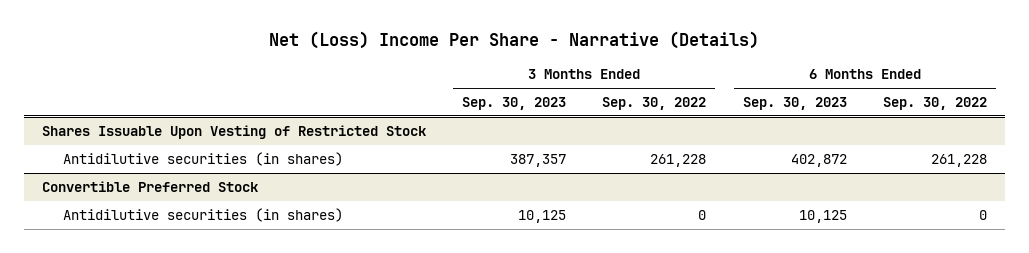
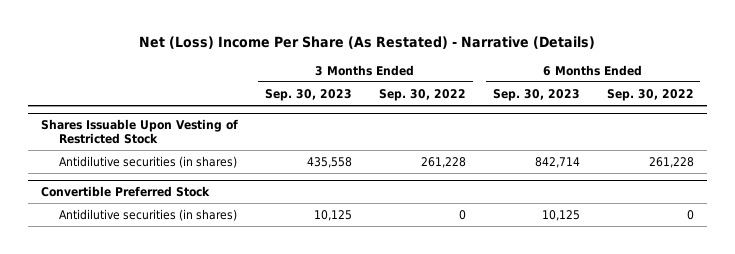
- Net (Loss) Income Per Share - Narrative (Details)
+ Net (Loss) Income Per Share (As Restated) - Narrative (Details)
@ Shares Issuable Upon Vesting of Restricted Stock
- Antidilutive securities (in shares) | 387,357 | 261,228 | 402,872 | 261,228
+ Antidilutive securities (in shares) | 435,558 | 261,228 | 842,714 | 261,228

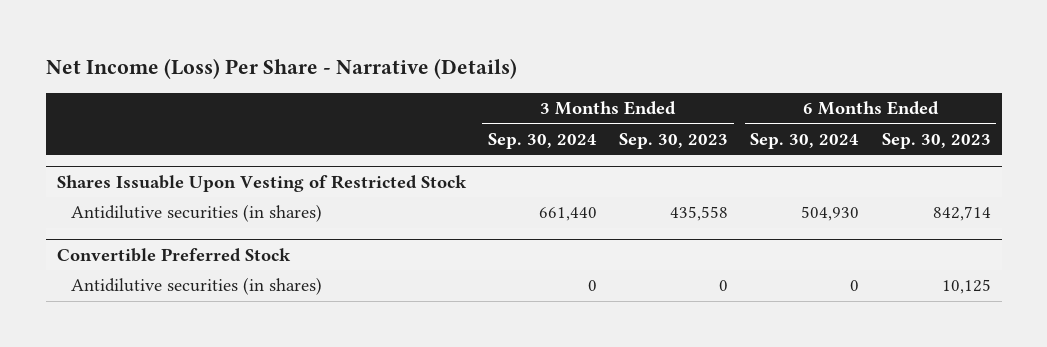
- Net (Loss) Income Per Share (As Restated) - Narrative (Details)
+ Net Income (Loss) Per Share - Narrative (Details)
- | 3 Months Ended Sep. 30, 2023 | 3 Months Ended Sep. 30, 2022 | 6 Months Ended Sep. 30, 2023 | 6 Months Ended Sep. 30, 2022
+ | 3 Months Ended Sep. 30, 2024 | 3 Months Ended Sep. 30, 2023 | 6 Months Ended Sep. 30, 2024 | 6 Months Ended Sep. 30, 2023
@ Convertible Preferred Stock
- Antidilutive securities (in shares) | 10,125 | 0 | 10,125 | 0
+ Antidilutive securities (in shares) | 0 | 0 | 0 | 10,125

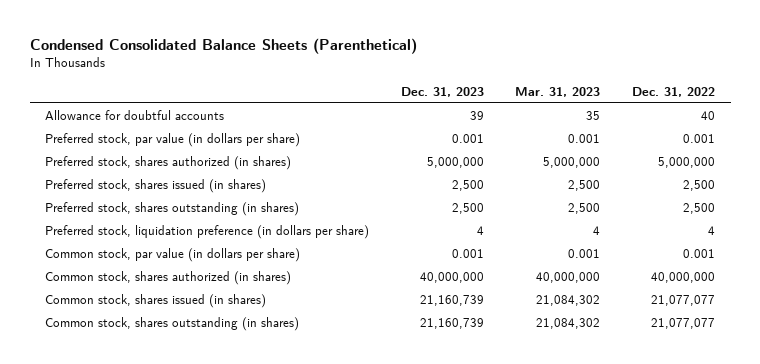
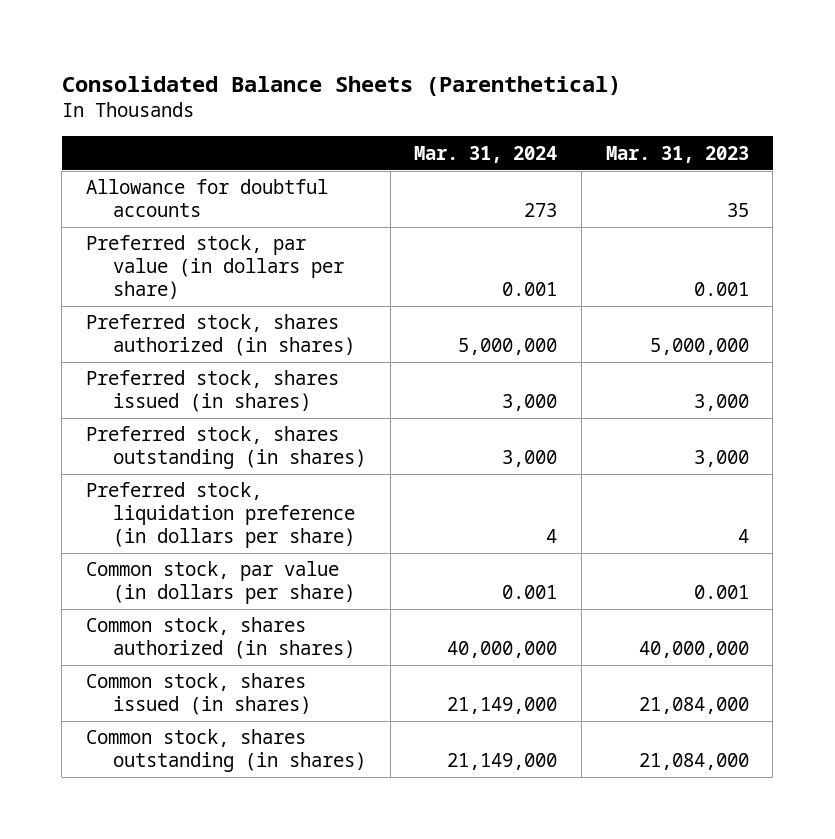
- Condensed Consolidated Balance Sheets (Parenthetical)
+ Consolidated Balance Sheets (Parenthetical)
- | Dec. 31, 2023 | Mar. 31, 2023 | Dec. 31, 2022
+ | Mar. 31, 2024 | Mar. 31, 2023
- Preferred stock, shares issued (in shares) | 2,500 | 2,500 | 2,500
- Preferred stock, shares outstanding (in shares) | 2,500 | 2,500 | 2,500
+ Preferred stock, shares issued (in shares) | 3,000 | 3,000
+ Preferred stock, shares outstanding (in shares) | 3,000 | 3,000
- Common stock, shares issued (in shares) | 21,160,739 | 21,084,302 | 21,077,077
- Common stock, shares outstanding (in shares) | 21,160,739 | 21,084,302 | 21,077,077
+ Common stock, shares issued (in shares) | 21,149,000 | 21,084,000
+ Common stock, shares outstanding (in shares) | 21,149,000 | 21,084,000

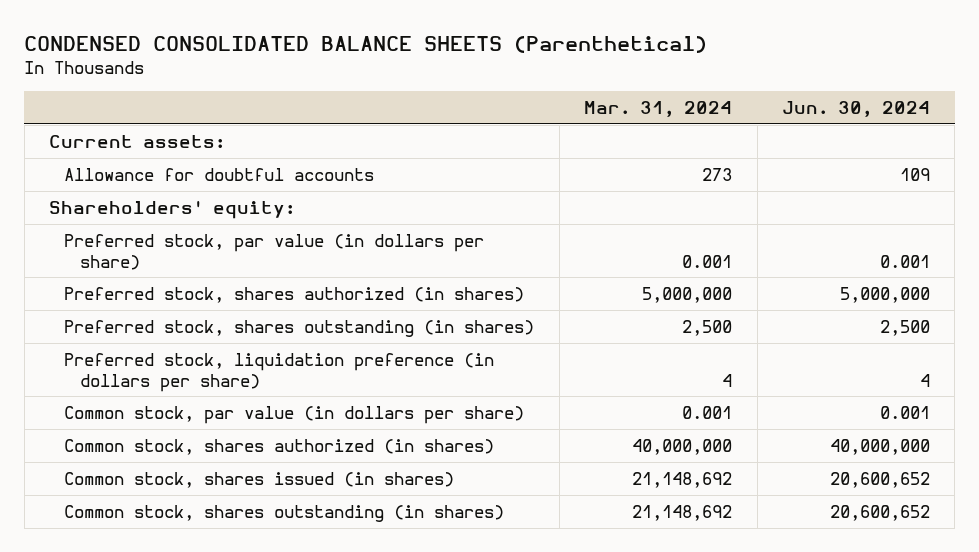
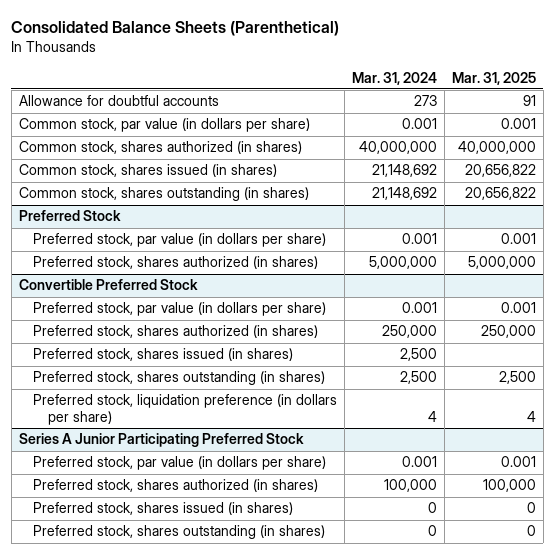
- CONDENSED CONSOLIDATED BALANCE SHEETS (Parenthetical)
+ Consolidated Balance Sheets (Parenthetical)
- | Mar. 31, 2024 | Jun. 30, 2024
+ | Mar. 31, 2024 | Mar. 31, 2025
- Current assets:
- Shareholders' equity:
- Preferred stock, par value (in dollars per share) | 0.001 | 0.001
- Preferred stock, shares authorized (in shares) | 5,000,000 | 5,000,000
- Preferred stock, shares outstanding (in shares) | 2,500 | 2,500
- Preferred stock, liquidation preference (in dollars per share) | 4 | 4
+ Preferred Stock
+ Preferred stock, par value (in dollars per share) | 0.001 | 0.001
+ Preferred stock, shares authorized (in shares) | 5,000,000 | 5,000,000
+ Convertible Preferred Stock
+ Preferred stock, par value (in dollars per share) | 0.001 | 0.001
+ Preferred stock, shares authorized (in shares) | 250,000 | 250,000
+ Preferred stock, shares issued (in shares) | 2,500 |
+ Preferred stock, shares outstanding (in shares) | 2,500 | 2,500
+ Preferred stock, liquidation preference (in dollars per share) | 4 | 4
+ Series A Junior Participating Preferred Stock
+ Preferred stock, par value (in dollars per share) | 0.001 | 0.001
+ Preferred stock, shares authorized (in shares) | 100,000 | 100,000
+ Preferred stock, shares issued (in shares) | 0 | 0
+ Preferred stock, shares outstanding (in shares) | 0 | 0

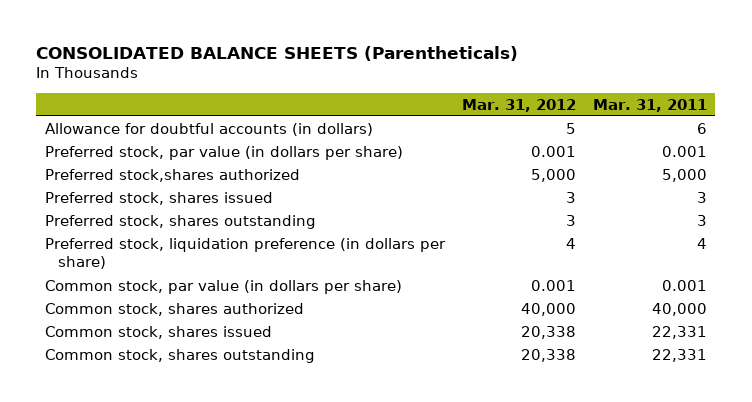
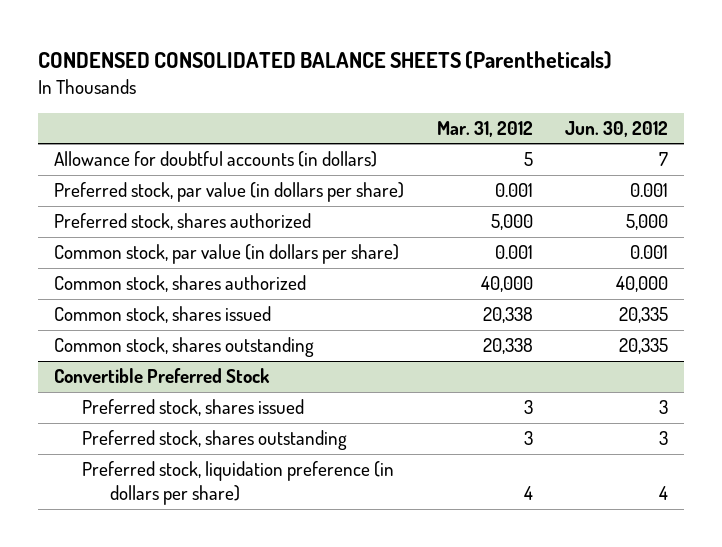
- CONSOLIDATED BALANCE SHEETS (Parentheticals)
+ CONDENSED CONSOLIDATED BALANCE SHEETS (Parentheticals)
- | Mar. 31, 2012 | Mar. 31, 2011
+ | Mar. 31, 2012 | Jun. 30, 2012
- Preferred stock,shares authorized | 5,000 | 5,000
- Preferred stock, shares issued | 3 | 3
- Preferred stock, shares outstanding | 3 | 3
- Preferred stock, liquidation preference (in dollars per share) | 4 | 4
+ Preferred stock, shares authorized | 5,000 | 5,000
+ Convertible Preferred Stock
+ Preferred stock, shares issued | 3 | 3
+ Preferred stock, shares outstanding | 3 | 3
+ Preferred stock, liquidation preference (in dollars per share) | 4 | 4

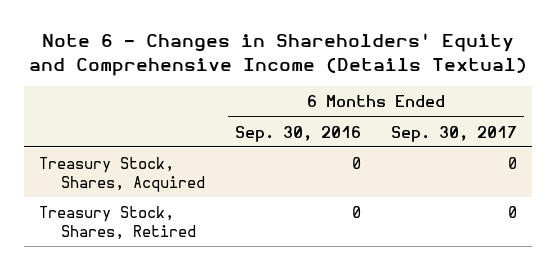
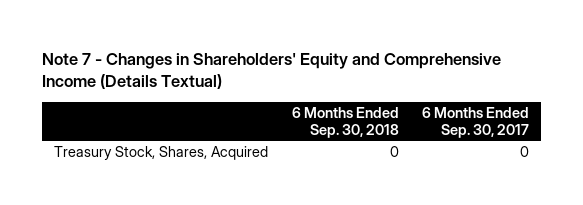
- Note 6 - Changes in Shareholders' Equity and Comprehensive Income (Details Textual)
+ Note 7 - Changes in Shareholders' Equity and Comprehensive Income (Details Textual)
- | 6 Months Ended Sep. 30, 2016 | 6 Months Ended Sep. 30, 2017
+ | 6 Months Ended Sep. 30, 2018 | 6 Months Ended Sep. 30, 2017
- Treasury Stock, Shares, Retired | 0 | 0

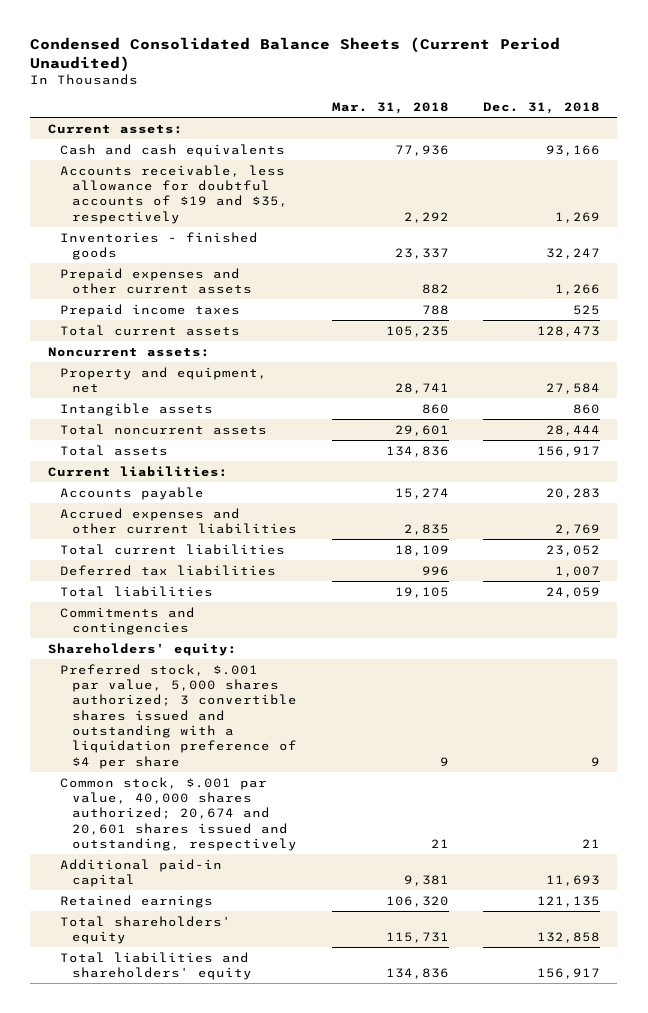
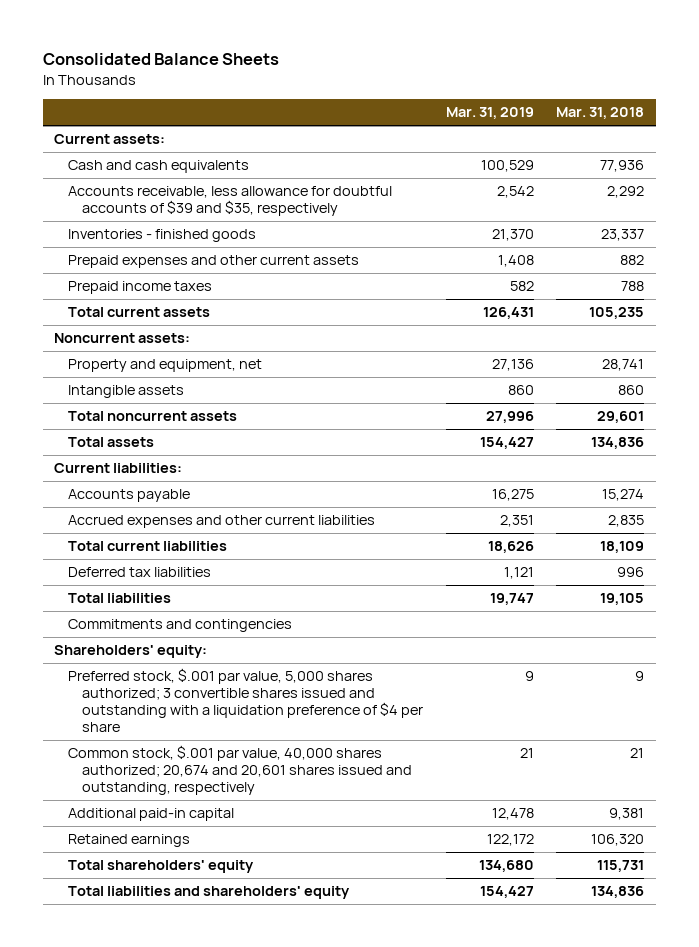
- Condensed Consolidated Balance Sheets (Current Period Unaudited)
+ Consolidated Balance Sheets
- | Mar. 31, 2018 | Dec. 31, 2018
+ | Mar. 31, 2019 | Mar. 31, 2018
- Accounts receivable, less allowance for doubtful accounts of $19 and $35, respectively | 2,292 | 1,269
+ Accounts receivable, less allowance for doubtful accounts of $39 and $35, respectively | 2,542 | 2,292

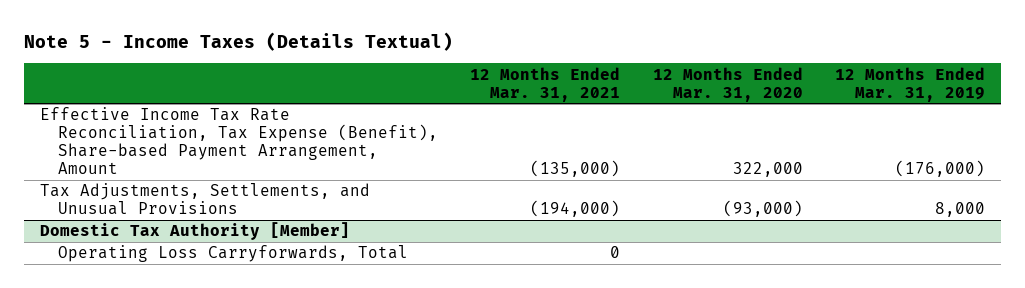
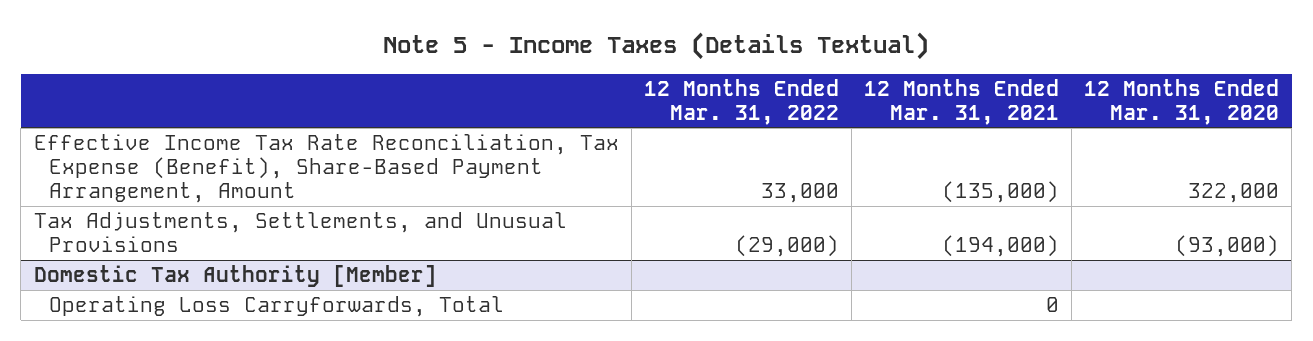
- | 12 Months Ended Mar. 31, 2021 | 12 Months Ended Mar. 31, 2020 | 12 Months Ended Mar. 31, 2019
+ | 12 Months Ended Mar. 31, 2022 | 12 Months Ended Mar. 31, 2021 | 12 Months Ended Mar. 31, 2020
- Effective Income Tax Rate Reconciliation, Tax Expense (Benefit), Share-based Payment Arrangement, Amount | (135,000) | 322,000 | (176,000)
+ Effective Income Tax Rate Reconciliation, Tax Expense (Benefit), Share-Based Payment Arrangement, Amount | 33,000 | (135,000) | 322,000

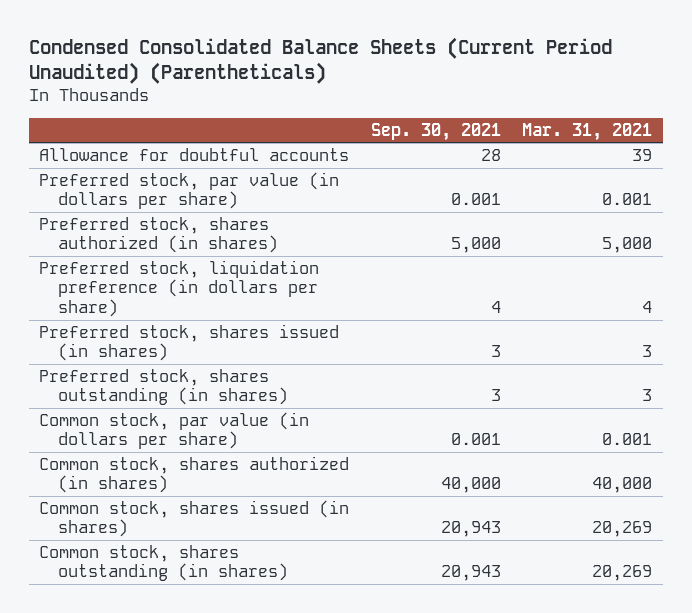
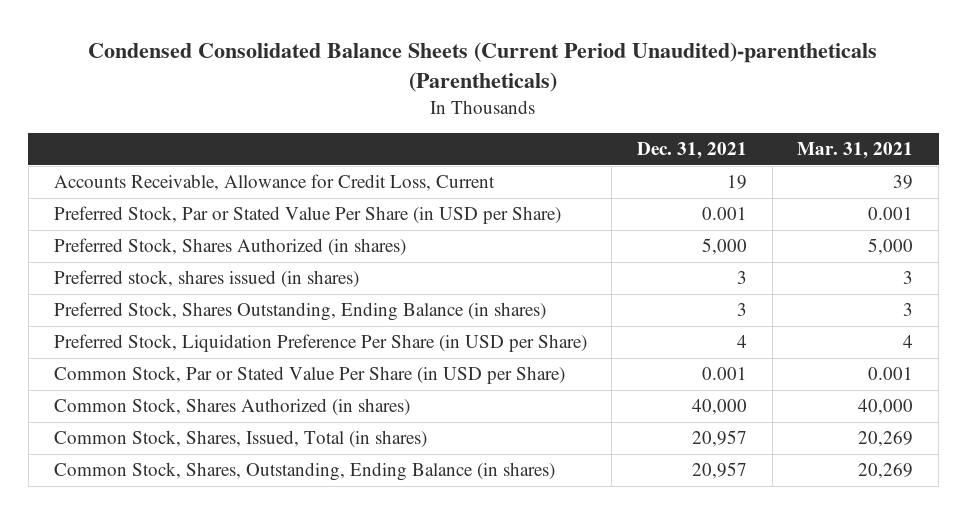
- Condensed Consolidated Balance Sheets (Current Period Unaudited) (Parentheticals)
+ Condensed Consolidated Balance Sheets (Current Period Unaudited)-parentheticals (Parentheticals)
- | Sep. 30, 2021 | Mar. 31, 2021
+ | Dec. 31, 2021 | Mar. 31, 2021
- Allowance for doubtful accounts | 28 | 39
- Preferred stock, par value (in dollars per share) | 0.001 | 0.001
- Preferred stock, shares authorized (in shares) | 5,000 | 5,000
- Preferred stock, liquidation preference (in dollars per share) | 4 | 4
+ Accounts Receivable, Allowance for Credit Loss, Current | 19 | 39
+ Preferred Stock, Par or Stated Value Per Share (in USD per Share) | 0.001 | 0.001
+ Preferred Stock, Shares Authorized (in shares) | 5,000 | 5,000
- Preferred stock, shares outstanding (in shares) | 3 | 3
- Common stock, par value (in dollars per share) | 0.001 | 0.001
- Common stock, shares authorized (in shares) | 40,000 | 40,000
- Common stock, shares issued (in shares) | 20,943 | 20,269
- Common stock, shares outstanding (in shares) | 20,943 | 20,269
+ Preferred Stock, Shares Outstanding, Ending Balance (in shares) | 3 | 3
+ Preferred Stock, Liquidation Preference Per Share (in USD per Share) | 4 | 4
+ Common Stock, Par or Stated Value Per Share (in USD per Share) | 0.001 | 0.001
+ Common Stock, Shares Authorized (in shares) | 40,000 | 40,000
+ Common Stock, Shares, Issued, Total (in shares) | 20,957 | 20,269
+ Common Stock, Shares, Outstanding, Ending Balance (in shares) | 20,957 | 20,269

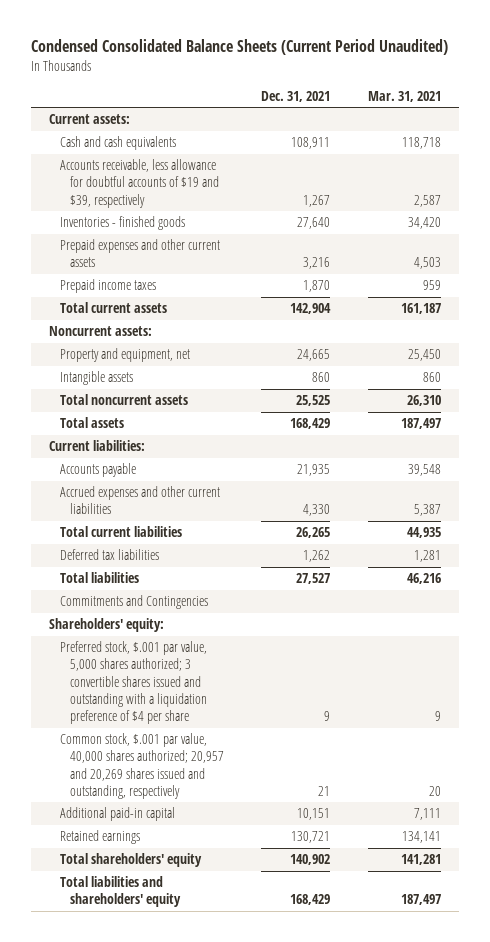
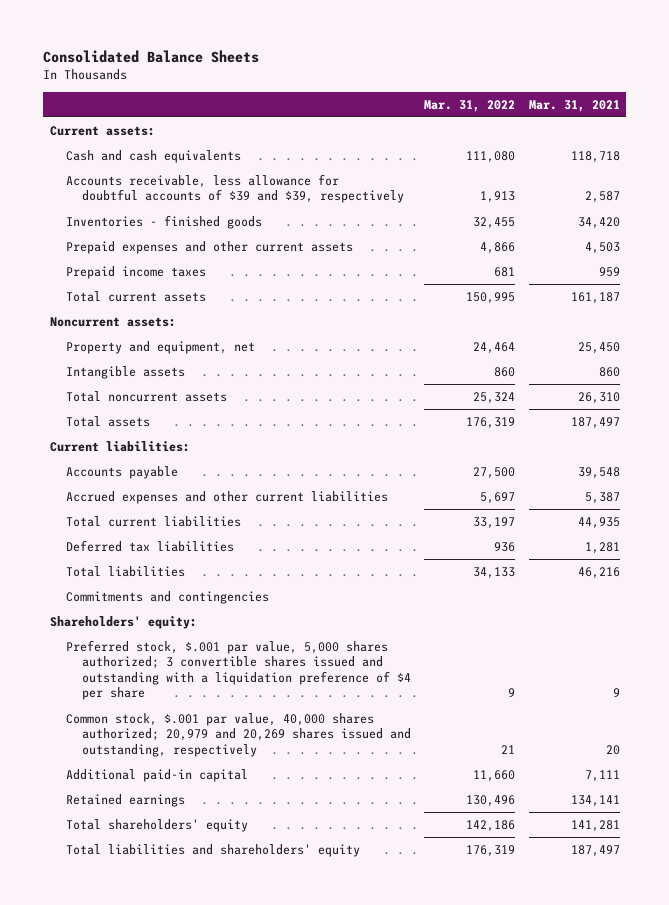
- Condensed Consolidated Balance Sheets (Current Period Unaudited)
+ Consolidated Balance Sheets
- | Dec. 31, 2021 | Mar. 31, 2021
+ | Mar. 31, 2022 | Mar. 31, 2021
- Accounts receivable, less allowance for doubtful accounts of $19 and $39, respectively | 1,267 | 2,587
+ Accounts receivable, less allowance for doubtful accounts of $39 and $39, respectively | 1,913 | 2,587
- Commitments and Contingencies
+ Commitments and contingencies
- Common stock, $.001 par value, 40,000 shares authorized; 20,957 and 20,269 shares issued and outstanding, respectively | 21 | 20
+ Common stock, $.001 par value, 40,000 shares authorized; 20,979 and 20,269 shares issued and outstanding, respectively | 21 | 20

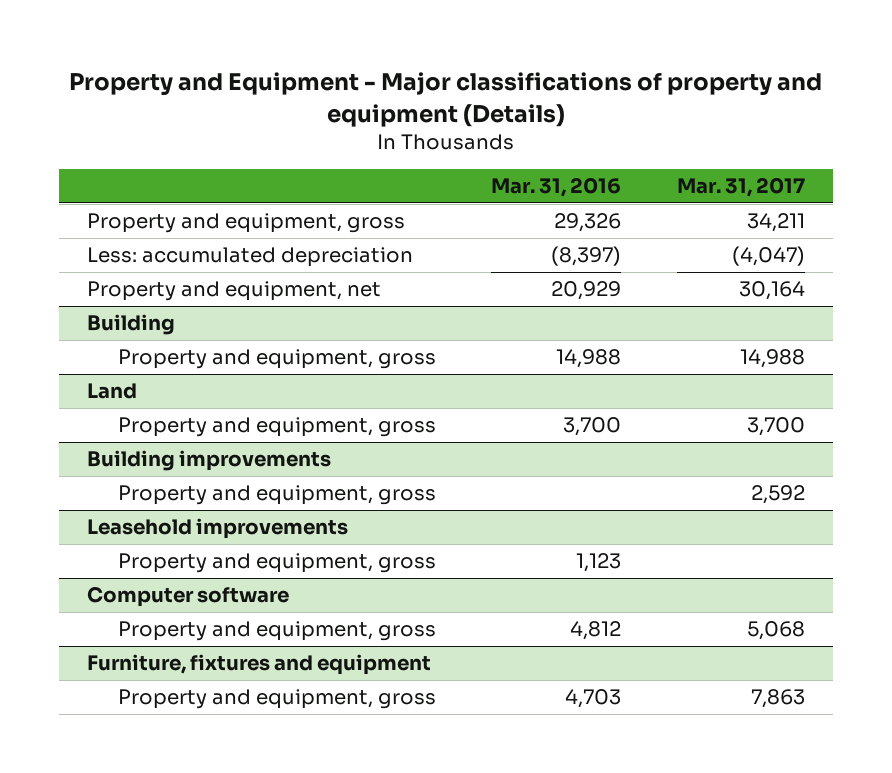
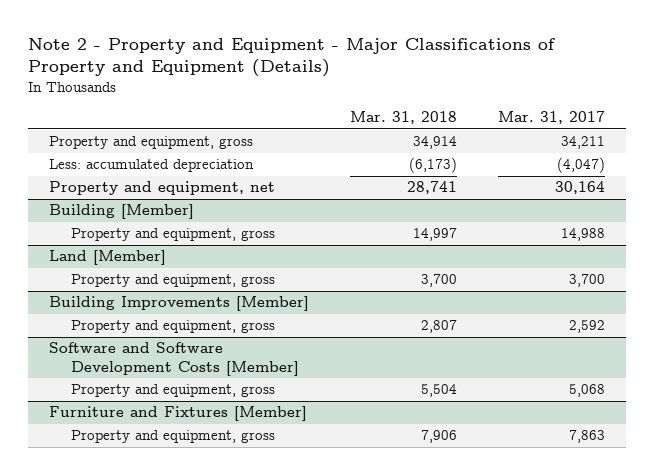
- Property and Equipment - Major classifications of property and equipment (Details)
+ Note 2 - Property and Equipment - Major Classifications of Property and Equipment (Details)
- | Mar. 31, 2016 | Mar. 31, 2017
+ | Mar. 31, 2018 | Mar. 31, 2017
- Building
+ Building [Member]
- Land
+ Land [Member]
- Building improvements
+ Building Improvements [Member]
- Leasehold improvements
- Property and equipment, gross | 1,123 |
- Computer software
+ Software and Software Development Costs [Member]
- Furniture, fixtures and equipment
+ Furniture and Fixtures [Member]

